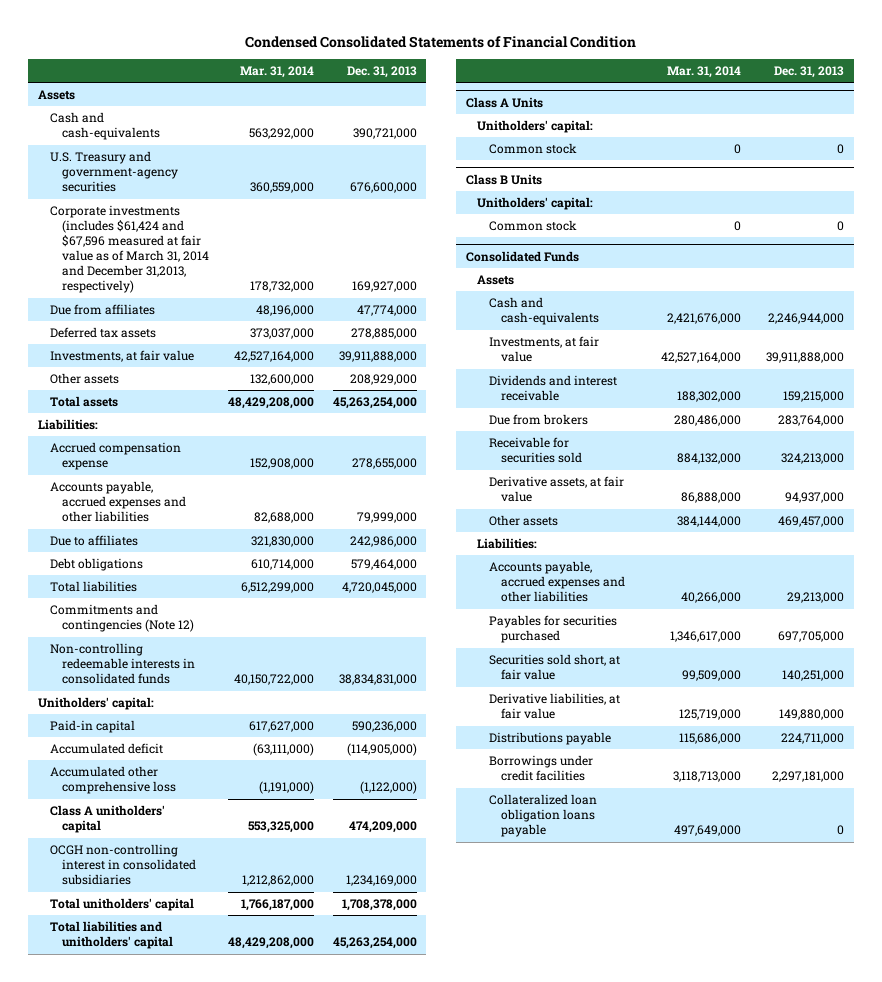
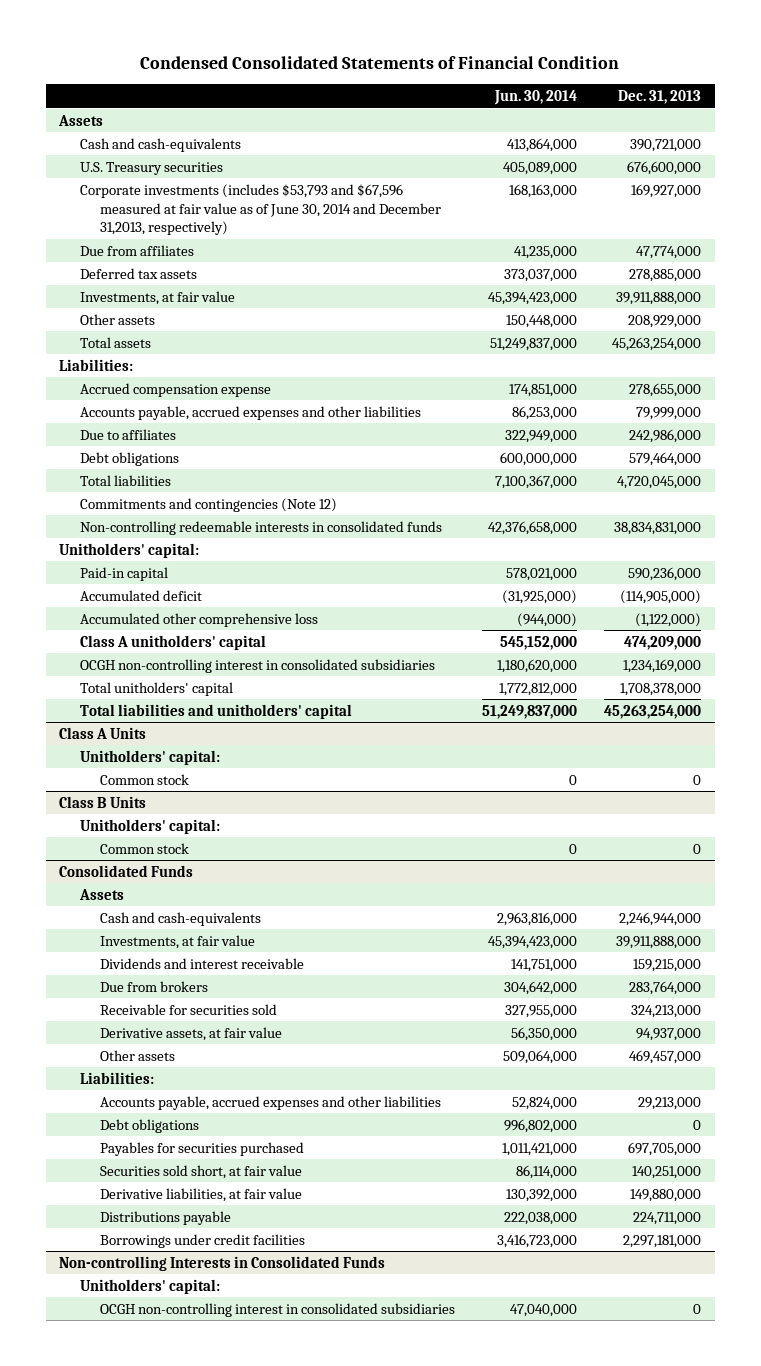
- | Mar. 31, 2014 | Dec. 31, 2013
+ | Jun. 30, 2014 | Dec. 31, 2013
- U.S. Treasury and government-agency securities | 360,559,000 | 676,600,000
- Corporate investments (includes $61,424 and $67,596 measured at fair value as of March 31, 2014 and December 31,2013, respectively) | 178,732,000 | 169,927,000
+ U.S. Treasury securities | 405,089,000 | 676,600,000
+ Corporate investments (includes $53,793 and $67,596 measured at fair value as of June 30, 2014 and December 31,2013, respectively) | 168,163,000 | 169,927,000
@ Consolidated Funds
+ Debt obligations | 996,802,000 | 0
- Collateralized loan obligation loans payable | 497,649,000 | 0
+ Non-controlling Interests in Consolidated Funds
+ Unitholders' capital:
+ OCGH non-controlling interest in consolidated subsidiaries | 47,040,000 | 0

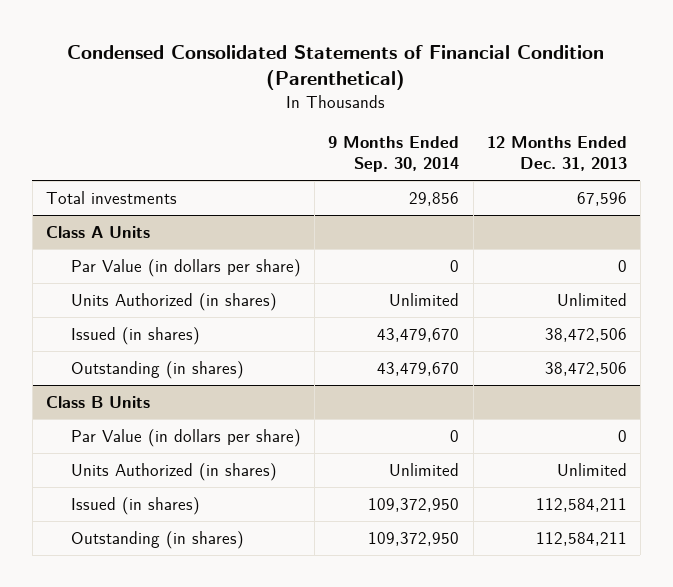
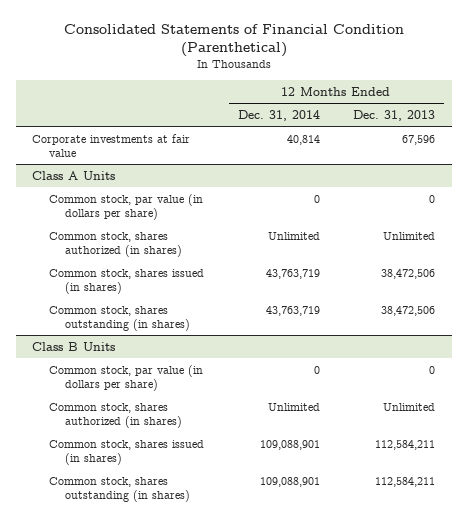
- Condensed Consolidated Statements of Financial Condition (Parenthetical)
+ Consolidated Statements of Financial Condition (Parenthetical)
- | 9 Months Ended Sep. 30, 2014 | 12 Months Ended Dec. 31, 2013
+ | 12 Months Ended Dec. 31, 2014 | 12 Months Ended Dec. 31, 2013
- Total investments | 29,856 | 67,596
+ Corporate investments at fair value | 40,814 | 67,596
@ Class A Units
- Par Value (in dollars per share) | 0 | 0
- Units Authorized (in shares) | Unlimited | Unlimited
- Issued (in shares) | 43,479,670 | 38,472,506
- Outstanding (in shares) | 43,479,670 | 38,472,506
+ Common stock, par value (in dollars per share) | 0 | 0
+ Common stock, shares authorized (in shares) | Unlimited | Unlimited
+ Common stock, shares issued (in shares) | 43,763,719 | 38,472,506
+ Common stock, shares outstanding (in shares) | 43,763,719 | 38,472,506
@ Class B Units
- Par Value (in dollars per share) | 0 | 0
- Units Authorized (in shares) | Unlimited | Unlimited
- Issued (in shares) | 109,372,950 | 112,584,211
- Outstanding (in shares) | 109,372,950 | 112,584,211
+ Common stock, par value (in dollars per share) | 0 | 0
+ Common stock, shares authorized (in shares) | Unlimited | Unlimited
+ Common stock, shares issued (in shares) | 109,088,901 | 112,584,211
+ Common stock, shares outstanding (in shares) | 109,088,901 | 112,584,211

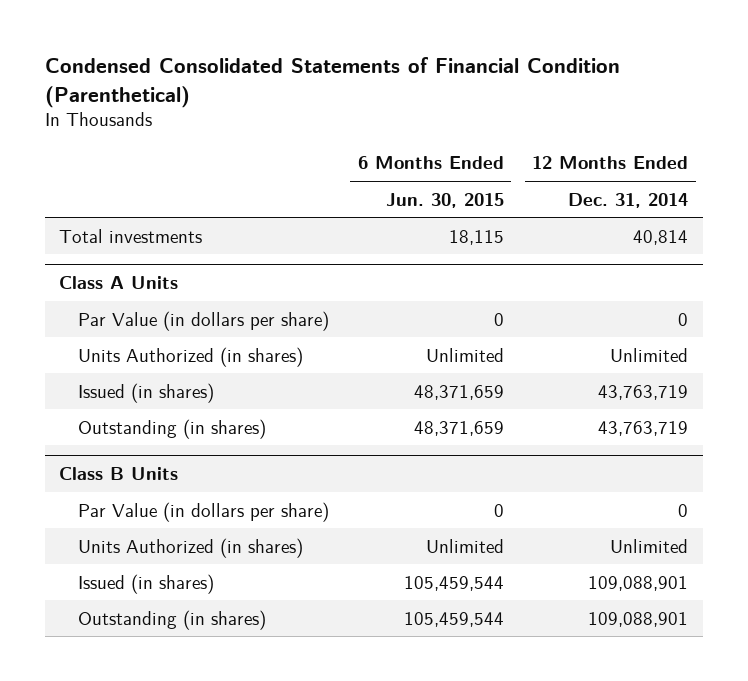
- Consolidated Statements of Financial Condition (Parenthetical)
+ Condensed Consolidated Statements of Financial Condition (Parenthetical)
- | 12 Months Ended Dec. 31, 2014 | 12 Months Ended Dec. 31, 2013
+ | 6 Months Ended Jun. 30, 2015 | 12 Months Ended Dec. 31, 2014
- Corporate investments at fair value | 40,814 | 67,596
+ Total investments | 18,115 | 40,814
@ Class A Units
- Common stock, par value (in dollars per share) | 0 | 0
- Common stock, shares authorized (in shares) | Unlimited | Unlimited
- Common stock, shares issued (in shares) | 43,763,719 | 38,472,506
- Common stock, shares outstanding (in shares) | 43,763,719 | 38,472,506
+ Par Value (in dollars per share) | 0 | 0
+ Units Authorized (in shares) | Unlimited | Unlimited
+ Issued (in shares) | 48,371,659 | 43,763,719
+ Outstanding (in shares) | 48,371,659 | 43,763,719
@ Class B Units
- Common stock, par value (in dollars per share) | 0 | 0
- Common stock, shares authorized (in shares) | Unlimited | Unlimited
- Common stock, shares issued (in shares) | 109,088,901 | 112,584,211
- Common stock, shares outstanding (in shares) | 109,088,901 | 112,584,211
+ Par Value (in dollars per share) | 0 | 0
+ Units Authorized (in shares) | Unlimited | Unlimited
+ Issued (in shares) | 105,459,544 | 109,088,901
+ Outstanding (in shares) | 105,459,544 | 109,088,901

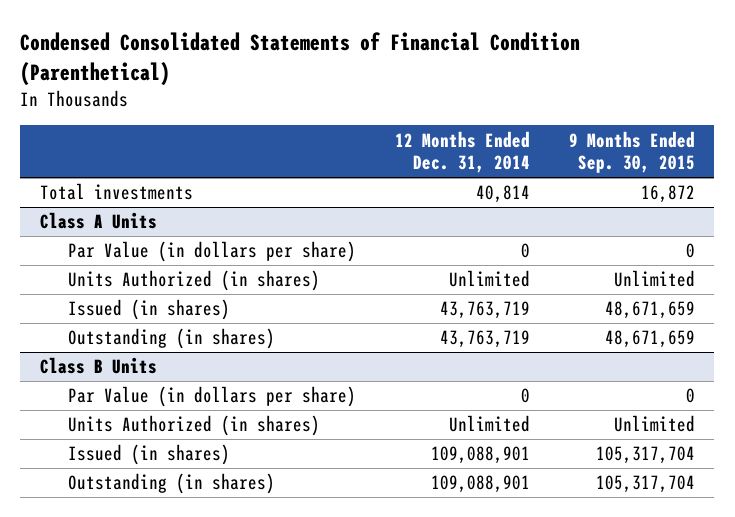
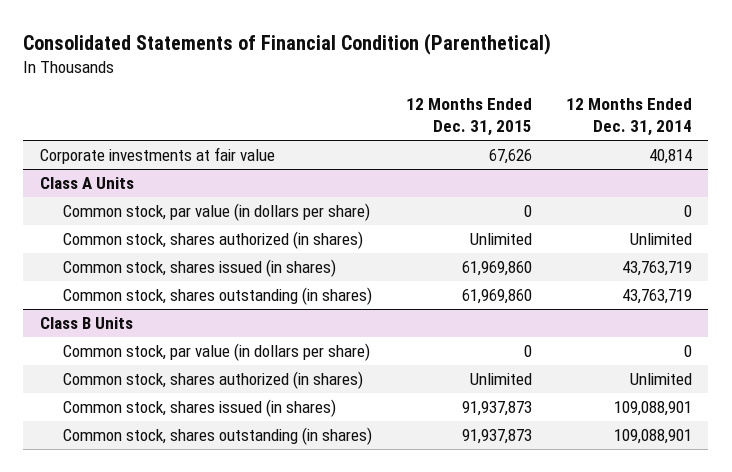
- Condensed Consolidated Statements of Financial Condition (Parenthetical)
+ Consolidated Statements of Financial Condition (Parenthetical)
- | 12 Months Ended Dec. 31, 2014 | 9 Months Ended Sep. 30, 2015
+ | 12 Months Ended Dec. 31, 2015 | 12 Months Ended Dec. 31, 2014
- Total investments | 40,814 | 16,872
+ Corporate investments at fair value | 67,626 | 40,814
@ Class A Units
- Par Value (in dollars per share) | 0 | 0
- Units Authorized (in shares) | Unlimited | Unlimited
- Issued (in shares) | 43,763,719 | 48,671,659
- Outstanding (in shares) | 43,763,719 | 48,671,659
+ Common stock, par value (in dollars per share) | 0 | 0
+ Common stock, shares authorized (in shares) | Unlimited | Unlimited
+ Common stock, shares issued (in shares) | 61,969,860 | 43,763,719
+ Common stock, shares outstanding (in shares) | 61,969,860 | 43,763,719
@ Class B Units
- Par Value (in dollars per share) | 0 | 0
- Units Authorized (in shares) | Unlimited | Unlimited
- Issued (in shares) | 109,088,901 | 105,317,704
- Outstanding (in shares) | 109,088,901 | 105,317,704
+ Common stock, par value (in dollars per share) | 0 | 0
+ Common stock, shares authorized (in shares) | Unlimited | Unlimited
+ Common stock, shares issued (in shares) | 91,937,873 | 109,088,901
+ Common stock, shares outstanding (in shares) | 91,937,873 | 109,088,901

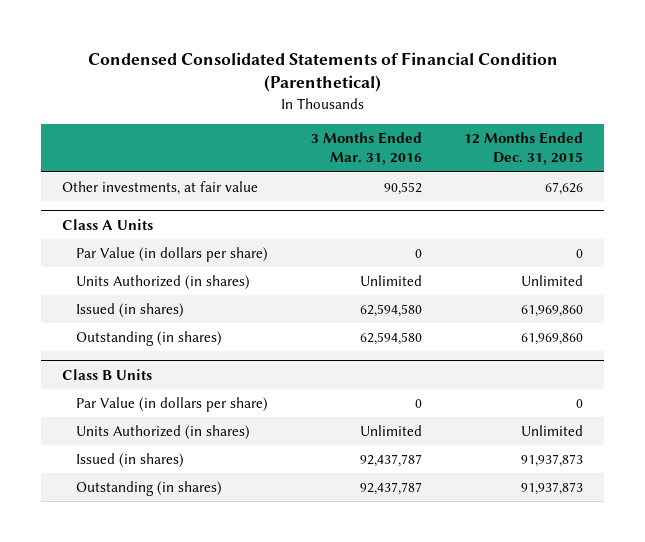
- Consolidated Statements of Financial Condition (Parenthetical)
+ Condensed Consolidated Statements of Financial Condition (Parenthetical)
- | 12 Months Ended Dec. 31, 2015 | 12 Months Ended Dec. 31, 2014
+ | 3 Months Ended Mar. 31, 2016 | 12 Months Ended Dec. 31, 2015
- Corporate investments at fair value | 67,626 | 40,814
+ Other investments, at fair value | 90,552 | 67,626
@ Class A Units
- Common stock, par value (in dollars per share) | 0 | 0
- Common stock, shares authorized (in shares) | Unlimited | Unlimited
- Common stock, shares issued (in shares) | 61,969,860 | 43,763,719
- Common stock, shares outstanding (in shares) | 61,969,860 | 43,763,719
+ Par Value (in dollars per share) | 0 | 0
+ Units Authorized (in shares) | Unlimited | Unlimited
+ Issued (in shares) | 62,594,580 | 61,969,860
+ Outstanding (in shares) | 62,594,580 | 61,969,860
@ Class B Units
- Common stock, par value (in dollars per share) | 0 | 0
- Common stock, shares authorized (in shares) | Unlimited | Unlimited
- Common stock, shares issued (in shares) | 91,937,873 | 109,088,901
- Common stock, shares outstanding (in shares) | 91,937,873 | 109,088,901
+ Par Value (in dollars per share) | 0 | 0
+ Units Authorized (in shares) | Unlimited | Unlimited
+ Issued (in shares) | 92,437,787 | 91,937,873
+ Outstanding (in shares) | 92,437,787 | 91,937,873

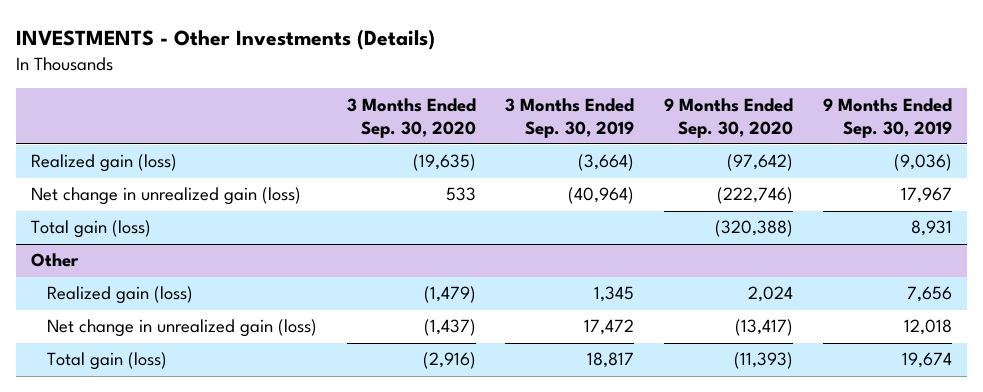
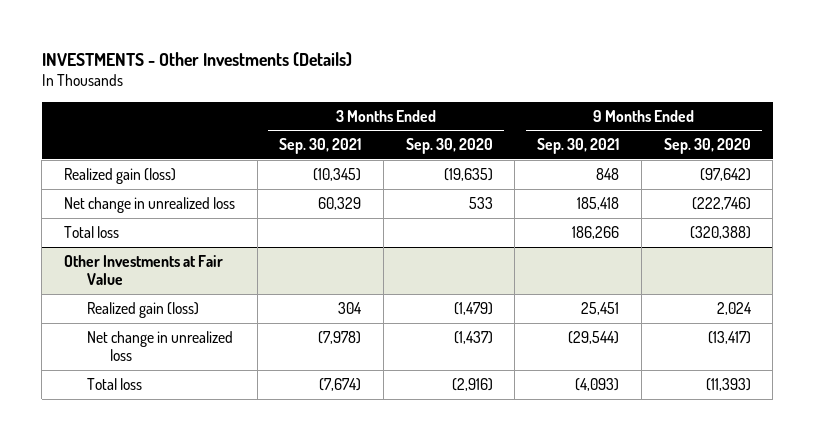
- | 3 Months Ended Sep. 30, 2020 | 3 Months Ended Sep. 30, 2019 | 9 Months Ended Sep. 30, 2020 | 9 Months Ended Sep. 30, 2019
+ | 3 Months Ended Sep. 30, 2021 | 3 Months Ended Sep. 30, 2020 | 9 Months Ended Sep. 30, 2021 | 9 Months Ended Sep. 30, 2020
- Net change in unrealized gain (loss) | 533 | (40,964) | (222,746) | 17,967
- Total gain (loss) | | | (320,388) | 8,931
- Other
+ Net change in unrealized loss | 60,329 | 533 | 185,418 | (222,746)
+ Total loss | | | 186,266 | (320,388)
+ Other Investments at Fair Value
- Net change in unrealized gain (loss) | (1,437) | 17,472 | (13,417) | 12,018
- Total gain (loss) | (2,916) | 18,817 | (11,393) | 19,674
+ Net change in unrealized loss | (7,978) | (1,437) | (29,544) | (13,417)
+ Total loss | (7,674) | (2,916) | (4,093) | (11,393)

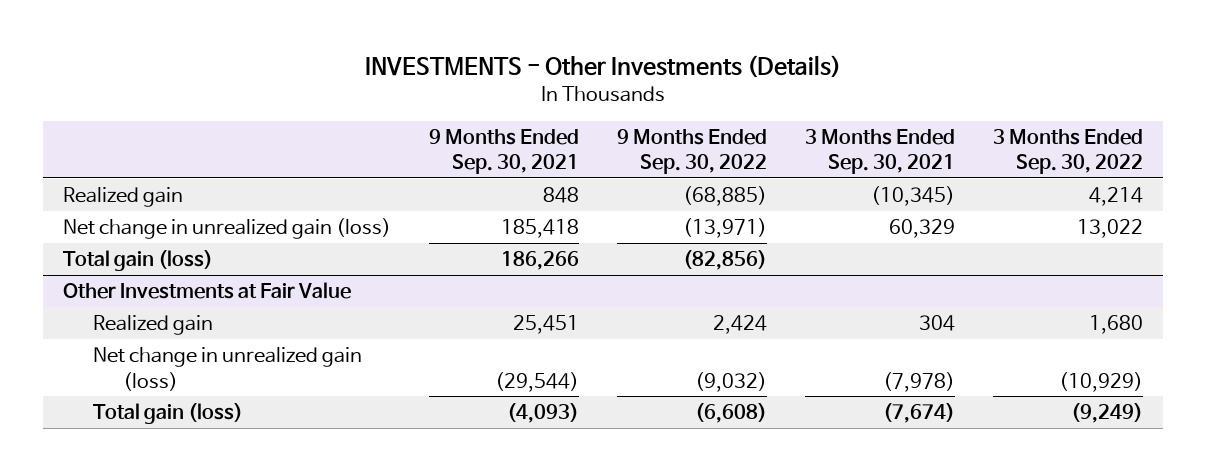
- | 3 Months Ended Sep. 30, 2021 | 3 Months Ended Sep. 30, 2020 | 9 Months Ended Sep. 30, 2021 | 9 Months Ended Sep. 30, 2020
+ | 9 Months Ended Sep. 30, 2021 | 9 Months Ended Sep. 30, 2022 | 3 Months Ended Sep. 30, 2021 | 3 Months Ended Sep. 30, 2022
- Realized gain (loss) | (10,345) | (19,635) | 848 | (97,642)
- Net change in unrealized loss | 60,329 | 533 | 185,418 | (222,746)
- Total loss | | | 186,266 | (320,388)
+ Realized gain | 848 | (68,885) | (10,345) | 4,214
+ Net change in unrealized gain (loss) | 185,418 | (13,971) | 60,329 | 13,022
+ Total gain (loss) | 186,266 | (82,856) | |
@ Other Investments at Fair Value
- Realized gain (loss) | 304 | (1,479) | 25,451 | 2,024
- Net change in unrealized loss | (7,978) | (1,437) | (29,544) | (13,417)
- Total loss | (7,674) | (2,916) | (4,093) | (11,393)
+ Realized gain | 25,451 | 2,424 | 304 | 1,680
+ Net change in unrealized gain (loss) | (29,544) | (9,032) | (7,978) | (10,929)
+ Total gain (loss) | (4,093) | (6,608) | (7,674) | (9,249)

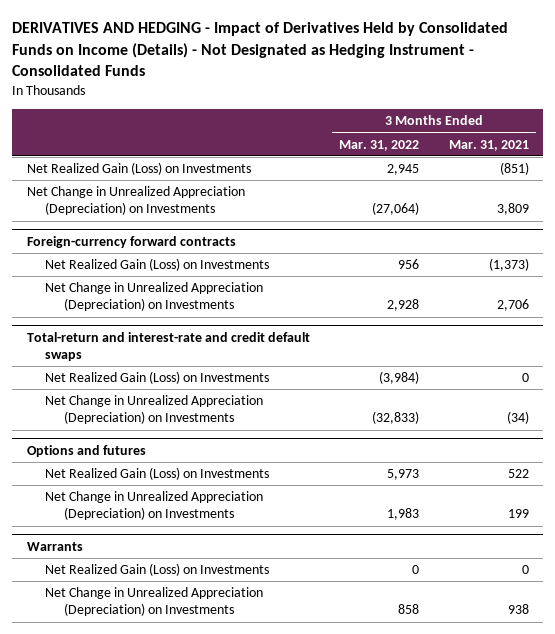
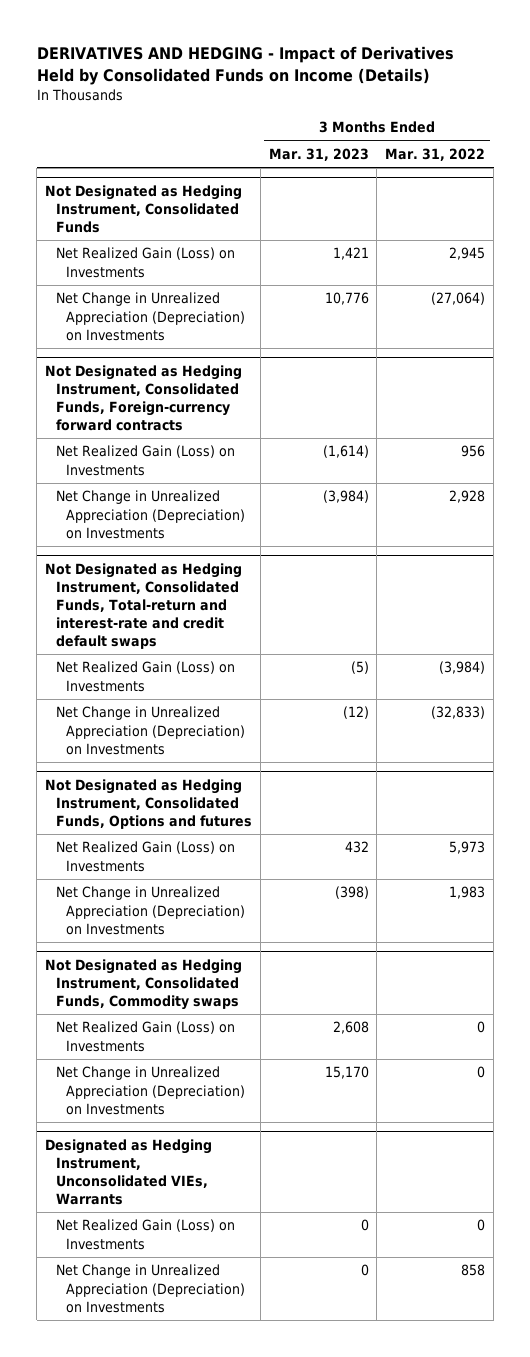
- DERIVATIVES AND HEDGING - Impact of Derivatives Held by Consolidated Funds on Income (Details) - Not Designated as Hedging Instrument - Consolidated Funds
+ DERIVATIVES AND HEDGING - Impact of Derivatives Held by Consolidated Funds on Income (Details)
- | 3 Months Ended Mar. 31, 2022 | 3 Months Ended Mar. 31, 2021
+ | 3 Months Ended Mar. 31, 2023 | 3 Months Ended Mar. 31, 2022
+ Not Designated as Hedging Instrument, Consolidated Funds
- Foreign-currency forward contracts
+ Not Designated as Hedging Instrument, Consolidated Funds, Foreign-currency forward contracts
- Total-return and interest-rate and credit default swaps
+ Not Designated as Hedging Instrument, Consolidated Funds, Total-return and interest-rate and credit default swaps
- Options and futures
+ Not Designated as Hedging Instrument, Consolidated Funds, Options and futures
- Warrants
+ Not Designated as Hedging Instrument, Consolidated Funds, Commodity swaps
+ Net Change in Unrealized Appreciation (Depreciation) on Investments | 15,170 | 0
+ Designated as Hedging Instrument, Unconsolidated VIEs, Warrants
+ Net Realized Gain (Loss) on Investments | 0 | 0

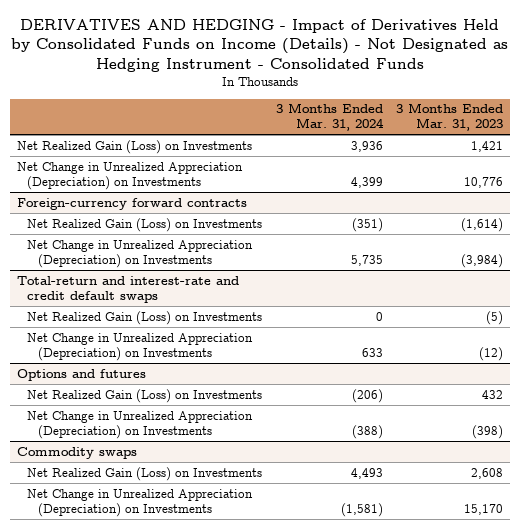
- DERIVATIVES AND HEDGING - Impact of Derivatives Held by Consolidated Funds on Income (Details)
+ DERIVATIVES AND HEDGING - Impact of Derivatives Held by Consolidated Funds on Income (Details) - Not Designated as Hedging Instrument - Consolidated Funds
- | 3 Months Ended Mar. 31, 2023 | 3 Months Ended Mar. 31, 2022
+ | 3 Months Ended Mar. 31, 2024 | 3 Months Ended Mar. 31, 2023
- Not Designated as Hedging Instrument, Consolidated Funds
- Not Designated as Hedging Instrument, Consolidated Funds, Foreign-currency forward contracts
+ Foreign-currency forward contracts
- Not Designated as Hedging Instrument, Consolidated Funds, Total-return and interest-rate and credit default swaps
+ Total-return and interest-rate and credit default swaps
- Not Designated as Hedging Instrument, Consolidated Funds, Options and futures
+ Options and futures
- Not Designated as Hedging Instrument, Consolidated Funds, Commodity swaps
+ Commodity swaps
- Designated as Hedging Instrument, Unconsolidated VIEs, Warrants
- Net Realized Gain (Loss) on Investments | 0 | 0
- Net Change in Unrealized Appreciation (Depreciation) on Investments | 0 | 858

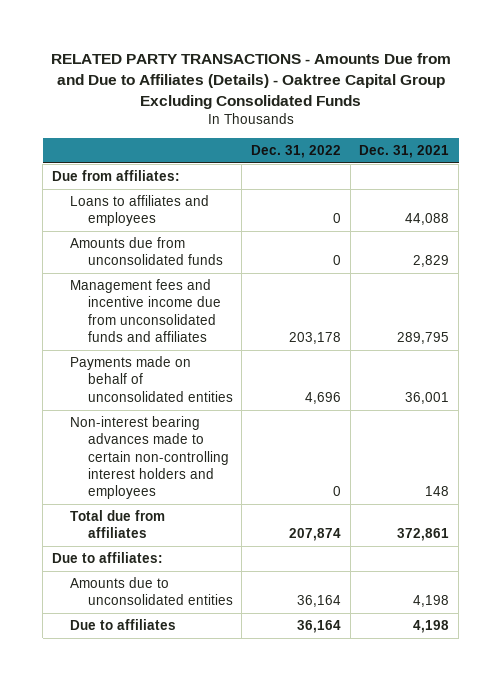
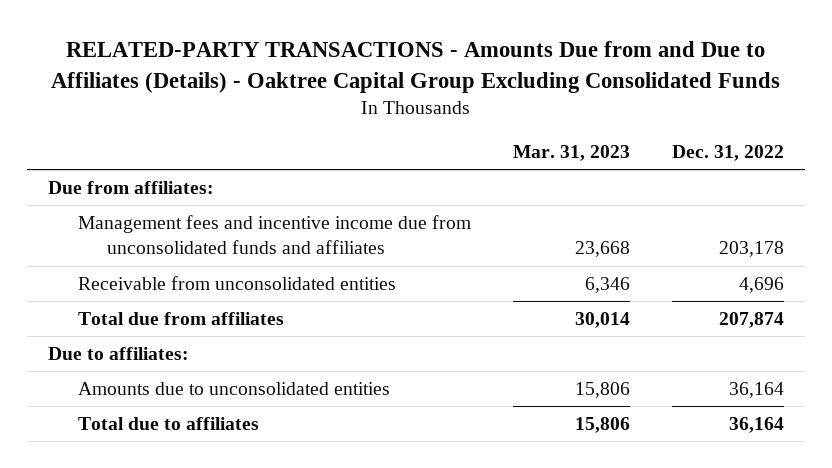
- RELATED PARTY TRANSACTIONS - Amounts Due from and Due to Affiliates (Details) - Oaktree Capital Group Excluding Consolidated Funds
+ RELATED-PARTY TRANSACTIONS - Amounts Due from and Due to Affiliates (Details) - Oaktree Capital Group Excluding Consolidated Funds
- | Dec. 31, 2022 | Dec. 31, 2021
+ | Mar. 31, 2023 | Dec. 31, 2022
- Loans to affiliates and employees | 0 | 44,088
- Amounts due from unconsolidated funds | 0 | 2,829
- Payments made on behalf of unconsolidated entities | 4,696 | 36,001
- Non-interest bearing advances made to certain non-controlling interest holders and employees | 0 | 148
+ Receivable from unconsolidated entities | 6,346 | 4,696
- Due to affiliates | 36,164 | 4,198
+ Total due to affiliates | 15,806 | 36,164

